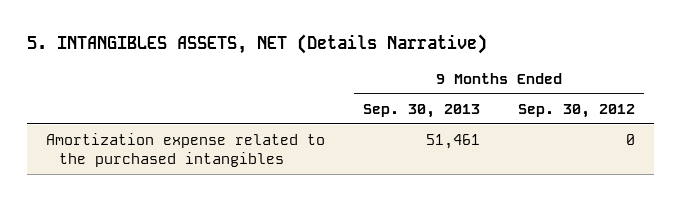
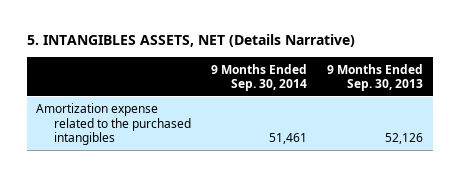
- | 9 Months Ended Sep. 30, 2013 | 9 Months Ended Sep. 30, 2012
+ | 9 Months Ended Sep. 30, 2014 | 9 Months Ended Sep. 30, 2013
- Amortization expense related to the purchased intangibles | 51,461 | 0
+ Amortization expense related to the purchased intangibles | 51,461 | 52,126

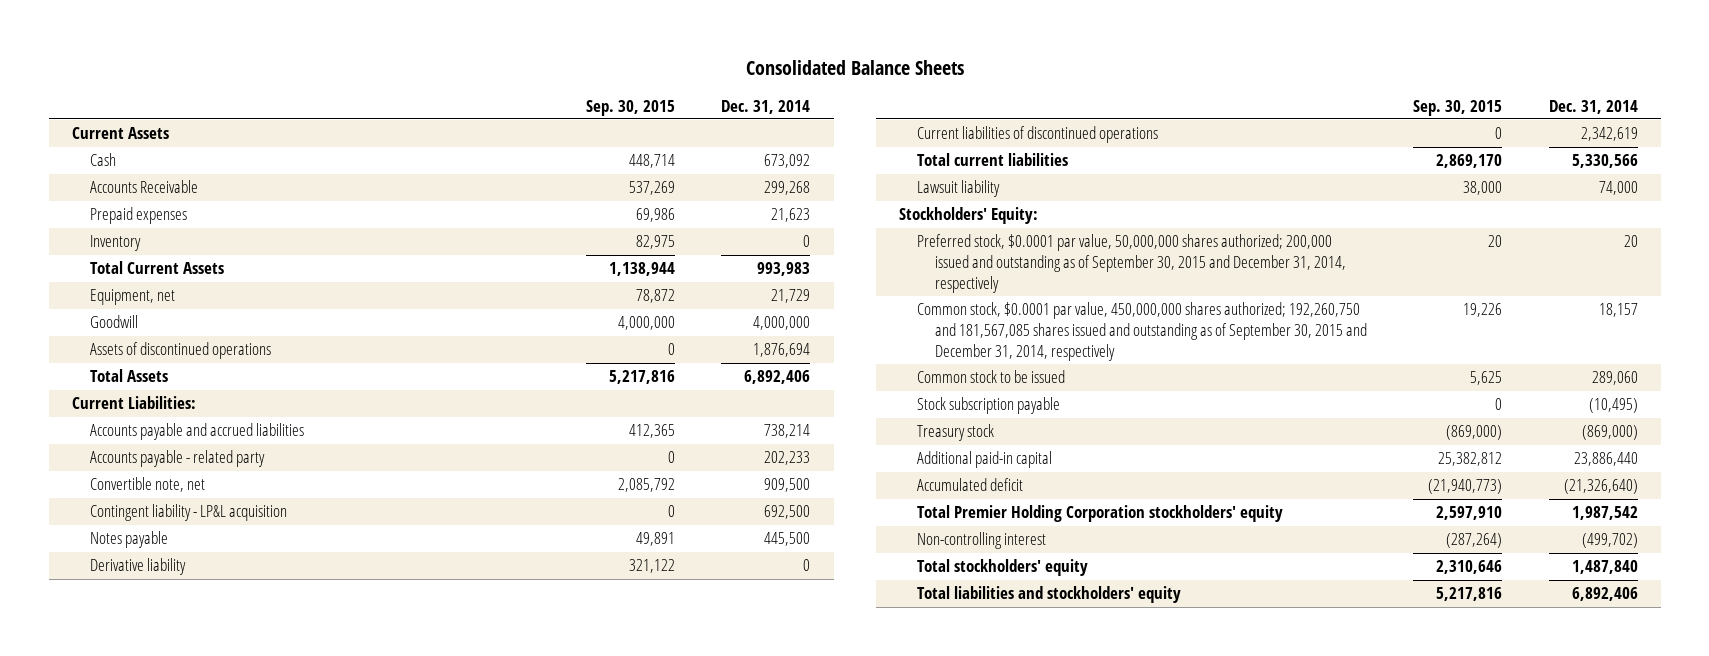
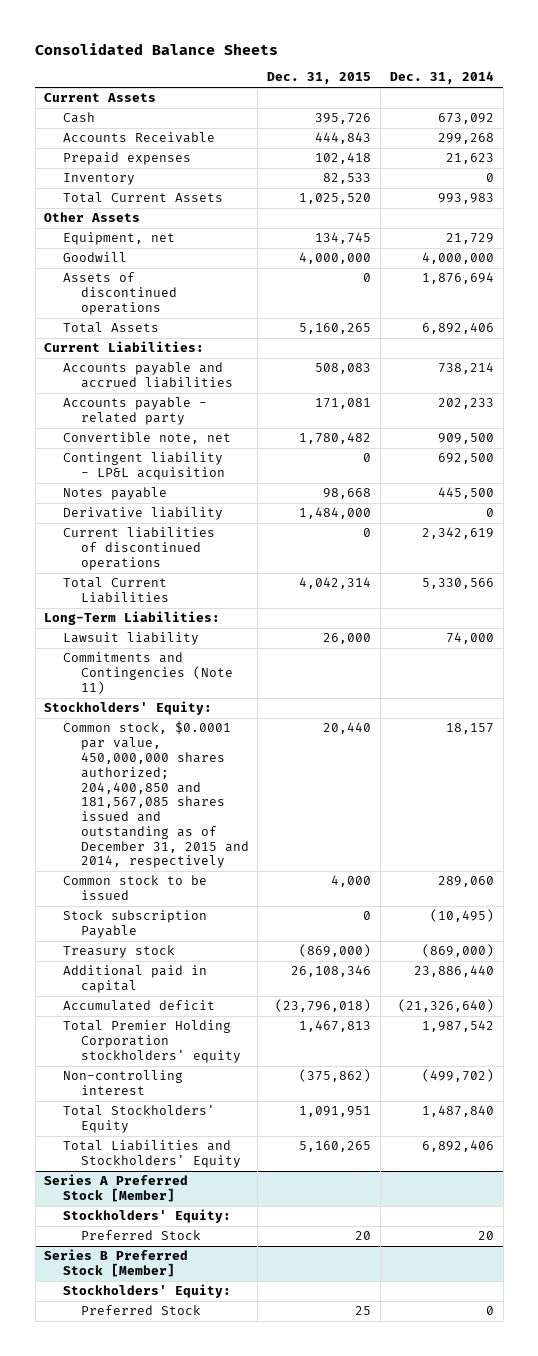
- | Sep. 30, 2015 | Dec. 31, 2014
+ | Dec. 31, 2015 | Dec. 31, 2014
+ Other Assets
- Total current liabilities | 2,869,170 | 5,330,566
+ Total Current Liabilities | 4,042,314 | 5,330,566
+ Long-Term Liabilities:
+ Commitments and Contingencies (Note 11)
- Preferred stock, $0.0001 par value, 50,000,000 shares authorized; 200,000 issued and outstanding as of September 30, 2015 and December 31, 2014, respectively | 20 | 20
- Common stock, $0.0001 par value, 450,000,000 shares authorized; 192,260,750 and 181,567,085 shares issued and outstanding as of September 30, 2015 and December 31, 2014, respectively | 19,226 | 18,157
+ Common stock, $0.0001 par value, 450,000,000 shares authorized; 204,400,850 and 181,567,085 shares issued and outstanding as of December 31, 2015 and 2014, respectively | 20,440 | 18,157
- Stock subscription payable | 0 | (10,495)
+ Stock subscription Payable | 0 | (10,495)
- Additional paid-in capital | 25,382,812 | 23,886,440
+ Additional paid in capital | 26,108,346 | 23,886,440
- Total stockholders' equity | 2,310,646 | 1,487,840
- Total liabilities and stockholders' equity | 5,217,816 | 6,892,406
+ Total Stockholders' Equity | 1,091,951 | 1,487,840
+ Total Liabilities and Stockholders' Equity | 5,160,265 | 6,892,406
+ Series A Preferred Stock [Member]
+ Stockholders' Equity:
+ Preferred Stock | 20 | 20
+ Series B Preferred Stock [Member]
+ Stockholders' Equity:
+ Preferred Stock | 25 | 0

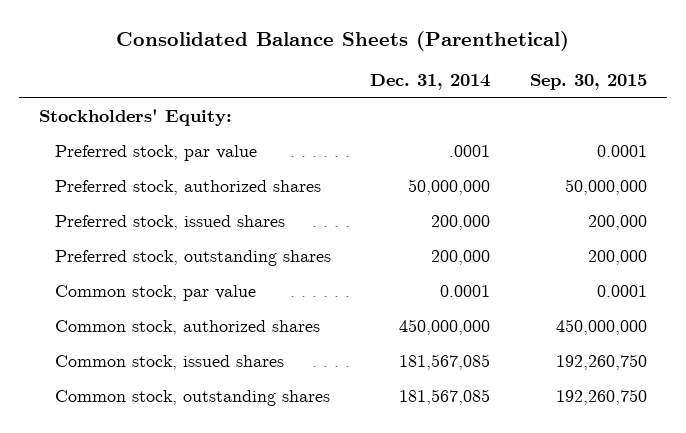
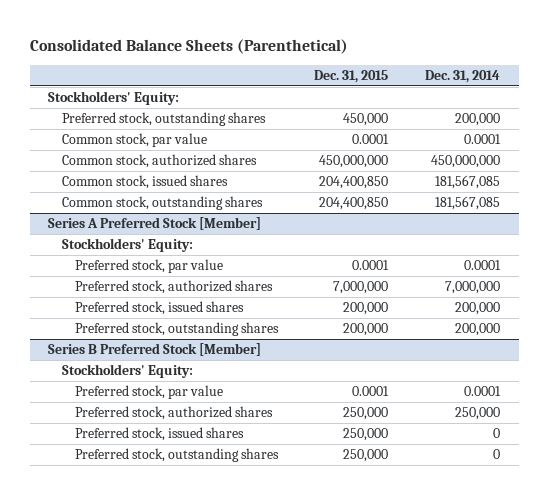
- | Dec. 31, 2014 | Sep. 30, 2015
+ | Dec. 31, 2015 | Dec. 31, 2014
- Preferred stock, par value | .0001 | 0.0001
- Preferred stock, authorized shares | 50,000,000 | 50,000,000
- Preferred stock, issued shares | 200,000 | 200,000
+ Series A Preferred Stock [Member]
+ Stockholders' Equity:
+ Preferred stock, par value | 0.0001 | 0.0001
+ Preferred stock, authorized shares | 7,000,000 | 7,000,000
+ Preferred stock, issued shares | 200,000 | 200,000
+ Preferred stock, outstanding shares | 200,000 | 200,000
+ Series B Preferred Stock [Member]
+ Stockholders' Equity:
+ Preferred stock, par value | 0.0001 | 0.0001
+ Preferred stock, authorized shares | 250,000 | 250,000
+ Preferred stock, issued shares | 250,000 | 0
+ Preferred stock, outstanding shares | 250,000 | 0

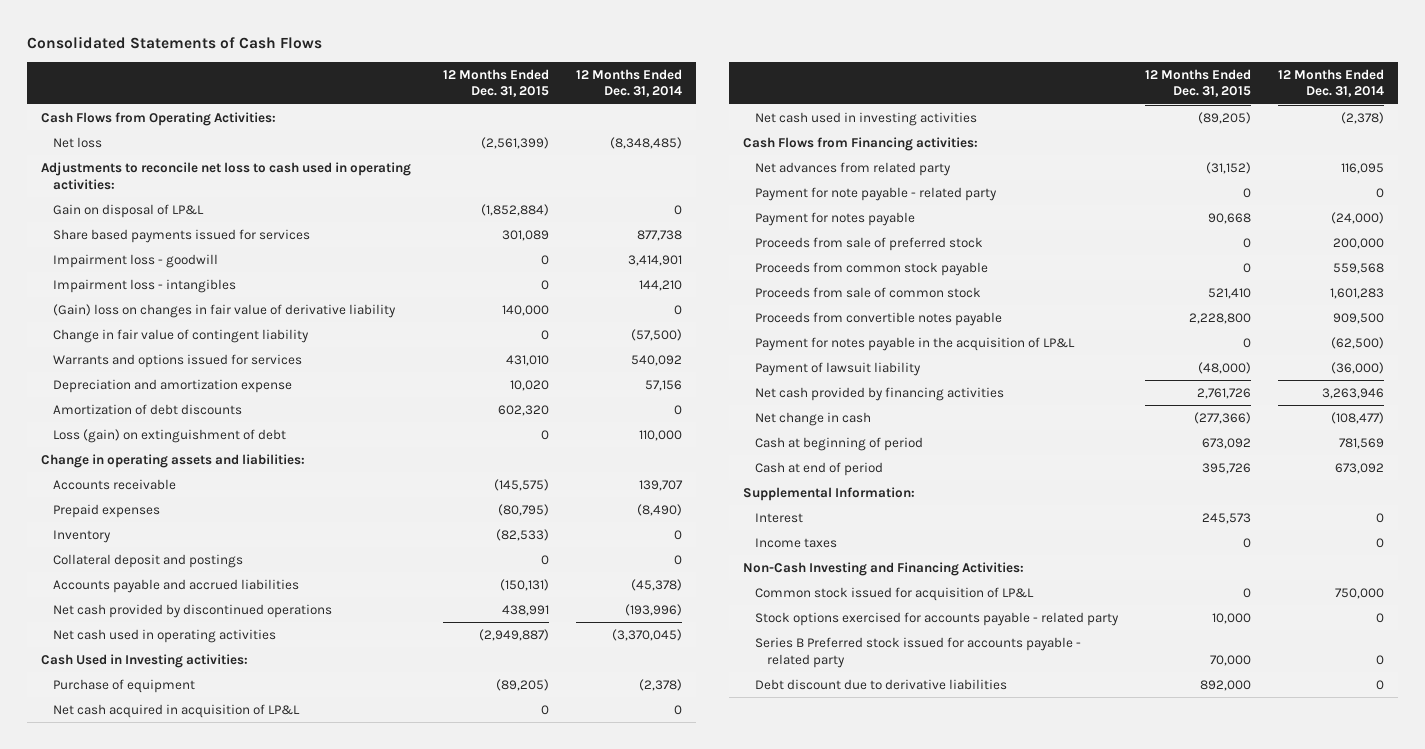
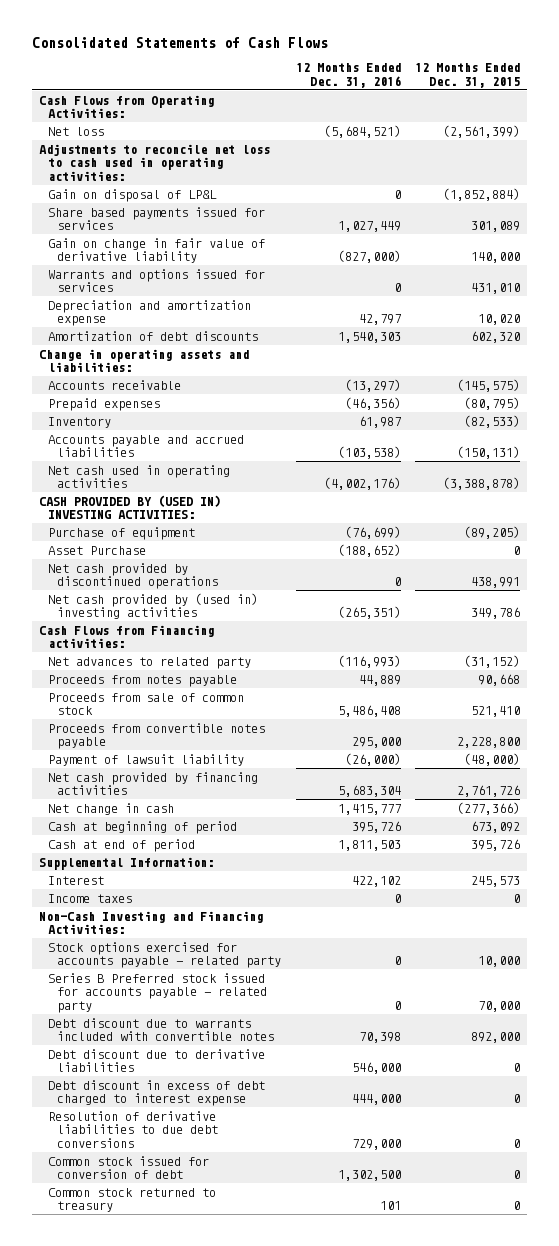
- | 12 Months Ended Dec. 31, 2015 | 12 Months Ended Dec. 31, 2014
+ | 12 Months Ended Dec. 31, 2016 | 12 Months Ended Dec. 31, 2015
- Impairment loss - goodwill | 0 | 3,414,901
- Impairment loss - intangibles | 0 | 144,210
- (Gain) loss on changes in fair value of derivative liability | 140,000 | 0
- Change in fair value of contingent liability | 0 | (57,500)
+ Gain on change in fair value of derivative liability | (827,000) | 140,000
- Loss (gain) on extinguishment of debt | 0 | 110,000
- Collateral deposit and postings | 0 | 0
- Net cash used in operating activities | (2,949,887) | (3,370,045)
- Cash Used in Investing activities:
+ Net cash used in operating activities | (4,002,176) | (3,388,878)
+ CASH PROVIDED BY (USED IN) INVESTING ACTIVITIES:
- Net cash acquired in acquisition of LP&L | 0 | 0
- Net cash used in investing activities | (89,205) | (2,378)
+ Asset Purchase | (188,652) | 0
moved down: Net cash provided by discontinued operations | 0 | 438,991
+ Net cash provided by (used in) investing activities | (265,351) | 349,786
- Net advances from related party | (31,152) | 116,095
- Payment for note payable - related party | 0 | 0
- Payment for notes payable | 90,668 | (24,000)
- Proceeds from sale of preferred stock | 0 | 200,000
- Proceeds from common stock payable | 0 | 559,568
+ Net advances to related party | (116,993) | (31,152)
+ Proceeds from notes payable | 44,889 | 90,668
- Payment for notes payable in the acquisition of LP&L | 0 | (62,500)
- Common stock issued for acquisition of LP&L | 0 | 750,000
- Debt discount due to derivative liabilities | 892,000 | 0
+ Debt discount due to warrants included with convertible notes | 70,398 | 892,000
+ Debt discount due to derivative liabilities | 546,000 | 0
+ Debt discount in excess of debt charged to interest expense | 444,000 | 0
+ Resolution of derivative liabilities to due debt conversions | 729,000 | 0
+ Common stock issued for conversion of debt | 1,302,500 | 0
+ Common stock returned to treasury | 101 | 0

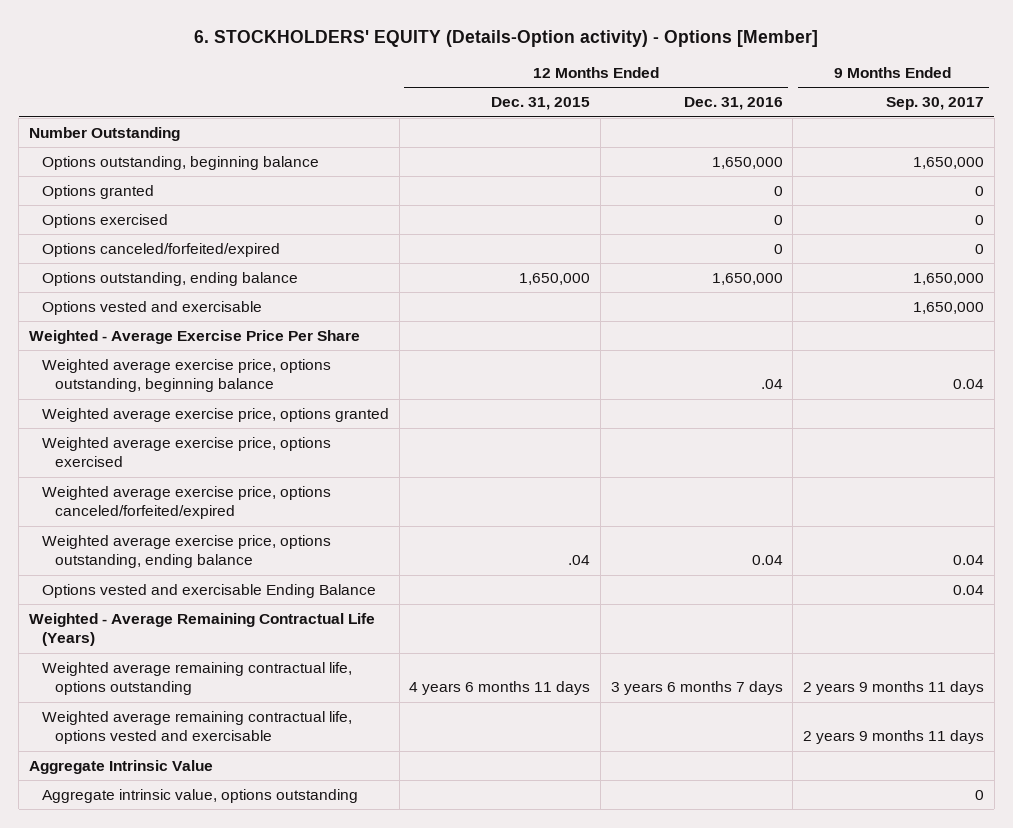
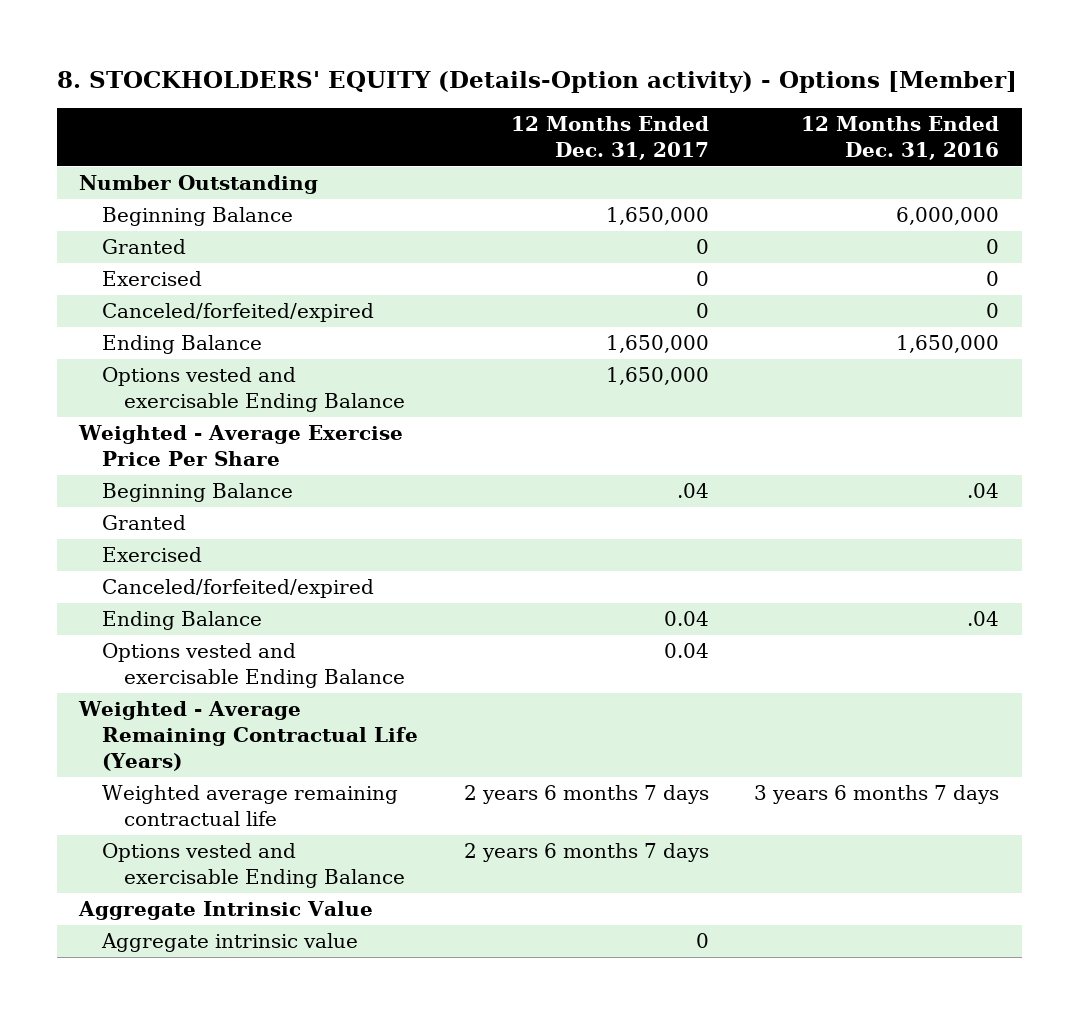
- 6. STOCKHOLDERS' EQUITY (Details-Option activity) - Options [Member]
+ 8. STOCKHOLDERS' EQUITY (Details-Option activity) - Options [Member]
- | 12 Months Ended Dec. 31, 2015 | 12 Months Ended Dec. 31, 2016 | 9 Months Ended Sep. 30, 2017
+ | 12 Months Ended Dec. 31, 2017 | 12 Months Ended Dec. 31, 2016
- Options outstanding, beginning balance | | 1,650,000 | 1,650,000
- Options granted | | 0 | 0
- Options exercised | | 0 | 0
- Options canceled/forfeited/expired | | 0 | 0
- Options outstanding, ending balance | 1,650,000 | 1,650,000 | 1,650,000
- Options vested and exercisable | | | 1,650,000
+ Beginning Balance | 1,650,000 | 6,000,000
+ Granted | 0 | 0
+ Exercised | 0 | 0
+ Canceled/forfeited/expired | 0 | 0
+ Ending Balance | 1,650,000 | 1,650,000
+ Options vested and exercisable Ending Balance | 1,650,000 |
- Weighted average exercise price, options outstanding, beginning balance | | .04 | 0.04
- Weighted average exercise price, options granted
- Weighted average exercise price, options exercised
- Weighted average exercise price, options canceled/forfeited/expired
- Weighted average exercise price, options outstanding, ending balance | .04 | 0.04 | 0.04
+ Beginning Balance | .04 | .04
+ Granted
+ Exercised
+ Canceled/forfeited/expired
+ Ending Balance | 0.04 | .04
- Weighted average remaining contractual life, options outstanding | 4 years 6 months 11 days | 3 years 6 months 7 days | 2 years 9 months 11 days
- Weighted average remaining contractual life, options vested and exercisable | | | 2 years 9 months 11 days
+ Weighted average remaining contractual life | 2 years 6 months 7 days | 3 years 6 months 7 days
+ Options vested and exercisable Ending Balance | 2 years 6 months 7 days |
- Aggregate intrinsic value, options outstanding | | | 0
+ Aggregate intrinsic value | 0 |

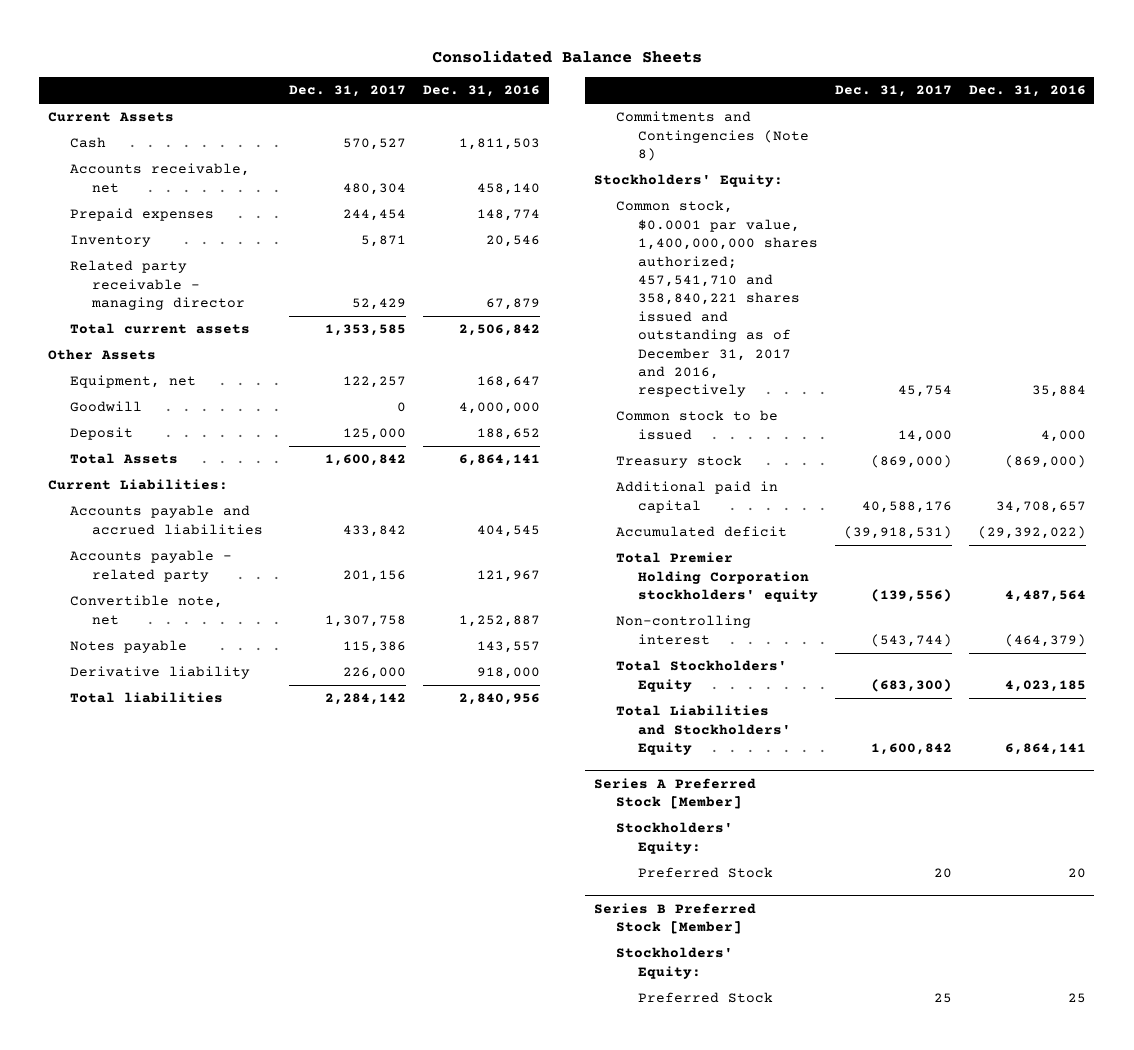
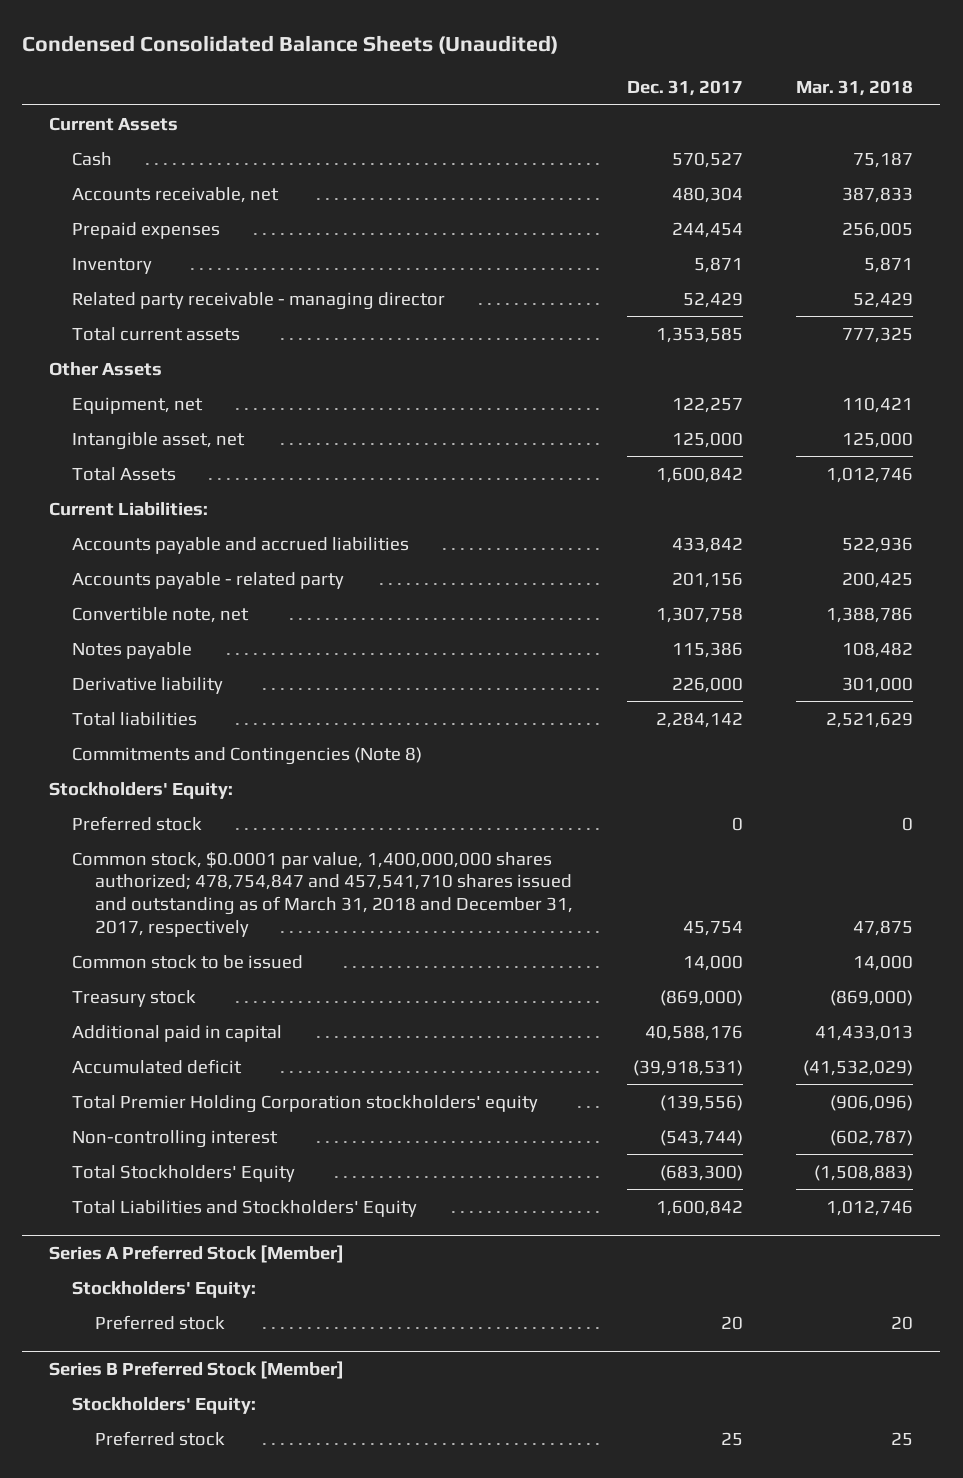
- Consolidated Balance Sheets
+ Condensed Consolidated Balance Sheets (Unaudited)
- | Dec. 31, 2017 | Dec. 31, 2016
+ | Dec. 31, 2017 | Mar. 31, 2018
- Goodwill | 0 | 4,000,000
- Deposit | 125,000 | 188,652
+ Intangible asset, net | 125,000 | 125,000
- Common stock, $0.0001 par value, 1,400,000,000 shares authorized; 457,541,710 and 358,840,221 shares issued and outstanding as of December 31, 2017 and 2016, respectively | 45,754 | 35,884
+ Preferred stock | 0 | 0
+ Common stock, $0.0001 par value, 1,400,000,000 shares authorized; 478,754,847 and 457,541,710 shares issued and outstanding as of March 31, 2018 and December 31, 2017, respectively | 45,754 | 47,875
@ Series A Preferred Stock [Member]
- Preferred Stock | 20 | 20
+ Preferred stock | 20 | 20
@ Series B Preferred Stock [Member]
- Preferred Stock | 25 | 25
+ Preferred stock | 25 | 25

